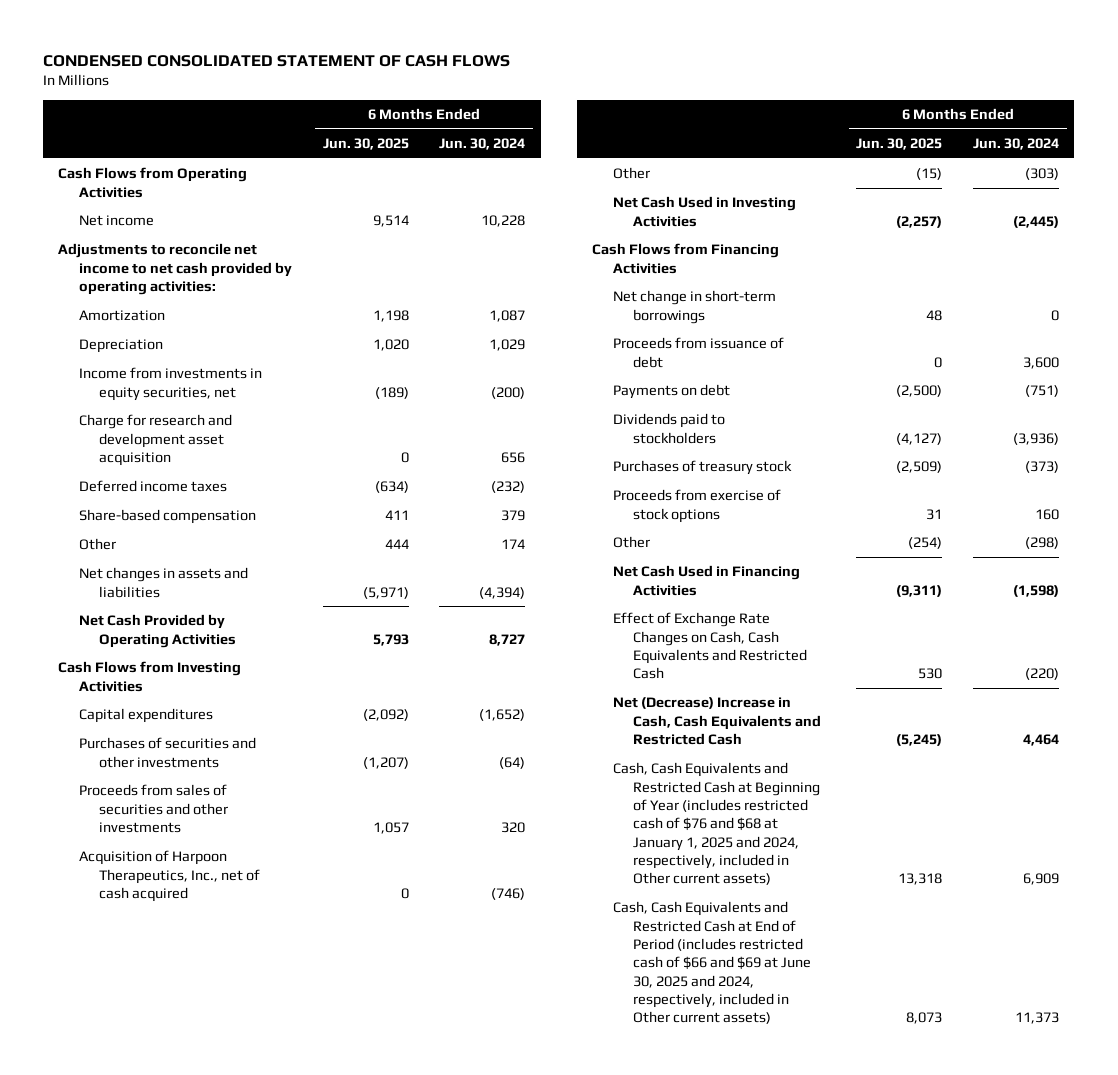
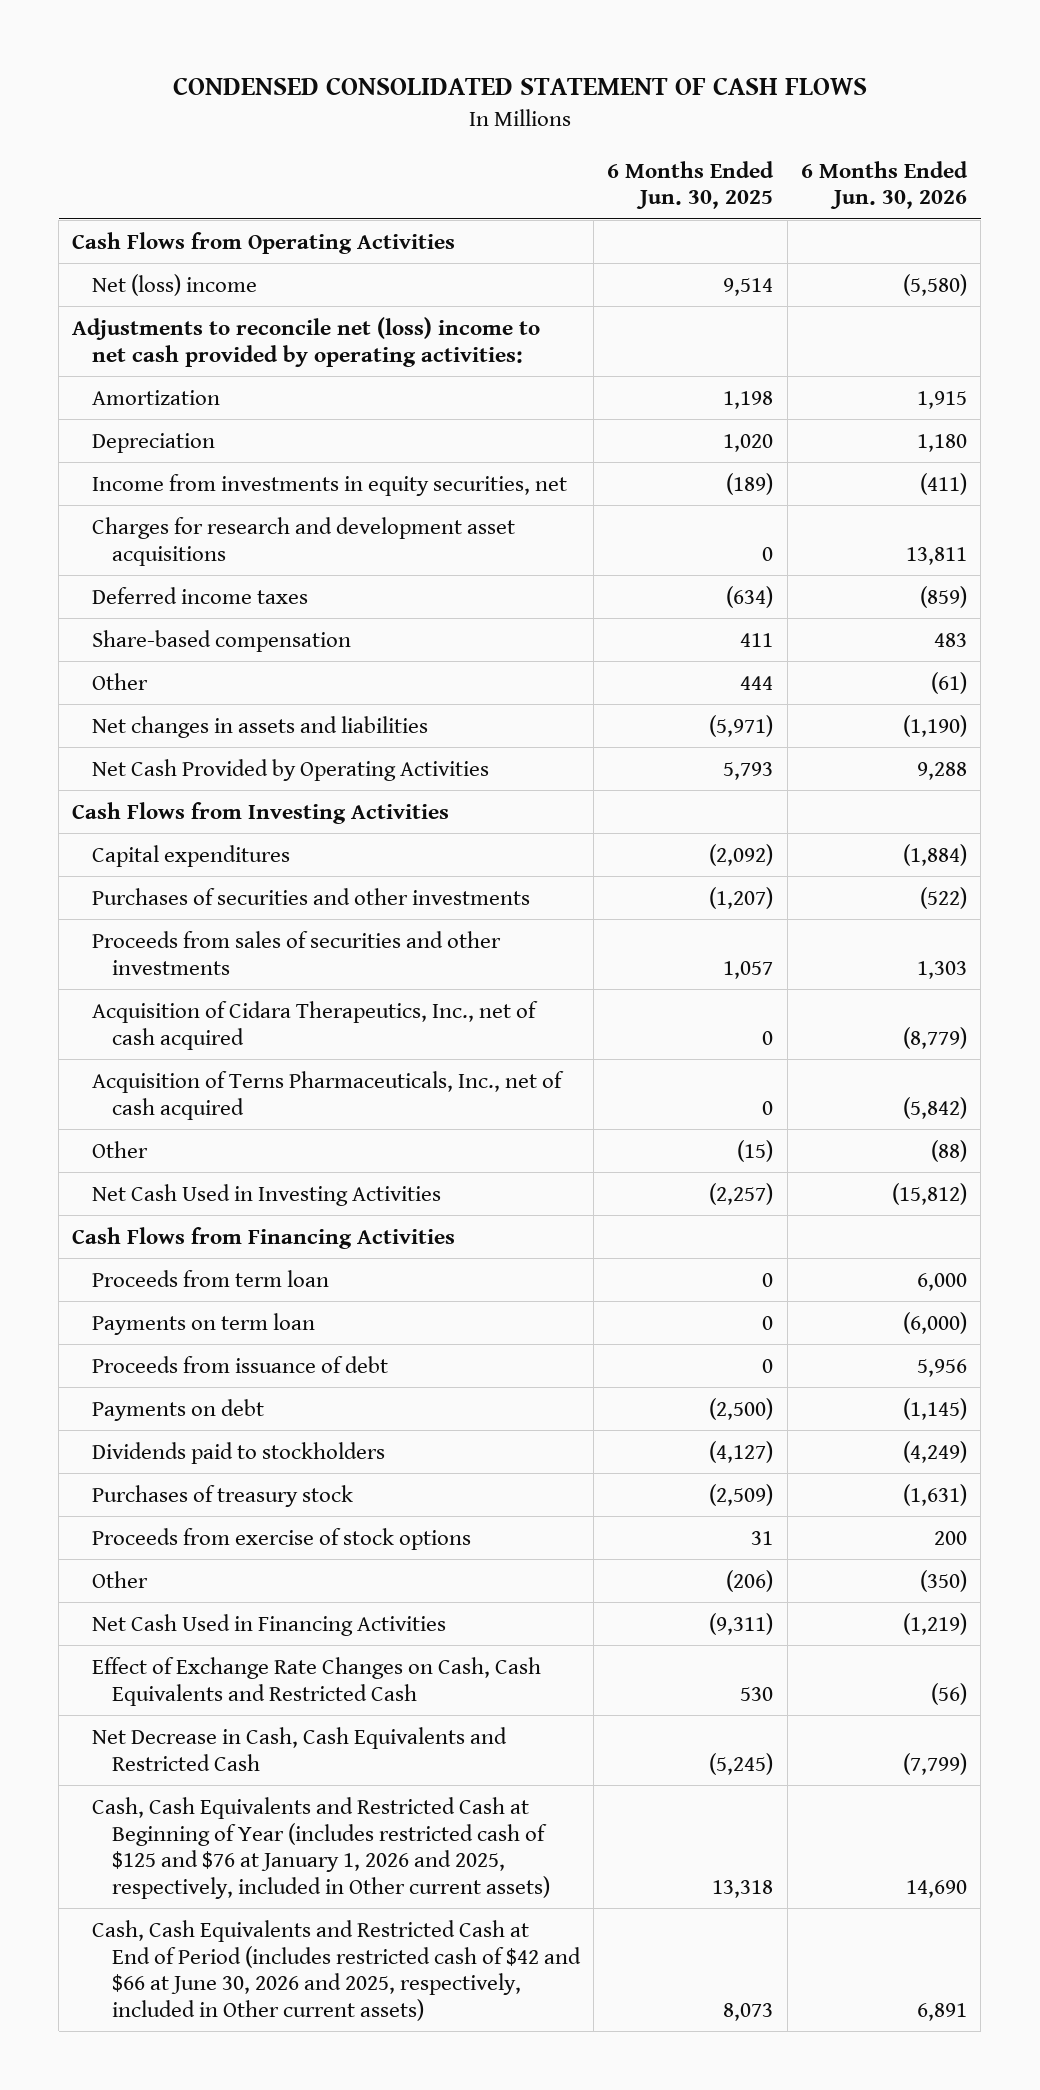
- | 6 Months Ended Jun. 30, 2025 | 6 Months Ended Jun. 30, 2024
+ | 6 Months Ended Jun. 30, 2025 | 6 Months Ended Jun. 30, 2026
- Net income | 9,514 | 10,228
- Adjustments to reconcile net income to net cash provided by operating activities:
+ Net (loss) income | 9,514 | (5,580)
+ Adjustments to reconcile net (loss) income to net cash provided by operating activities:
- Charge for research and development asset acquisition | 0 | 656
+ Charges for research and development asset acquisitions | 0 | 13,811
- Acquisition of Harpoon Therapeutics, Inc., net of cash acquired | 0 | (746)
+ Acquisition of Cidara Therapeutics, Inc., net of cash acquired | 0 | (8,779)
+ Acquisition of Terns Pharmaceuticals, Inc., net of cash acquired | 0 | (5,842)
- Net change in short-term borrowings | 48 | 0
+ Proceeds from term loan | 0 | 6,000
+ Payments on term loan | 0 | (6,000)
- Other | (254) | (298)
+ Other | (206) | (350)
- Net (Decrease) Increase in Cash, Cash Equivalents and Restricted Cash | (5,245) | 4,464
- Cash, Cash Equivalents and Restricted Cash at Beginning of Year (includes restricted cash of $76 and $68 at January 1, 2025 and 2024, respectively, included in Other current assets) | 13,318 | 6,909
- Cash, Cash Equivalents and Restricted Cash at End of Period (includes restricted cash of $66 and $69 at June 30, 2025 and 2024, respectively, included in Other current assets) | 8,073 | 11,373
+ Net Decrease in Cash, Cash Equivalents and Restricted Cash | (5,245) | (7,799)
+ Cash, Cash Equivalents and Restricted Cash at Beginning of Year (includes restricted cash of $125 and $76 at January 1, 2026 and 2025, respectively, included in Other current assets) | 13,318 | 14,690
+ Cash, Cash Equivalents and Restricted Cash at End of Period (includes restricted cash of $42 and $66 at June 30, 2026 and 2025, respectively, included in Other current assets) | 8,073 | 6,891

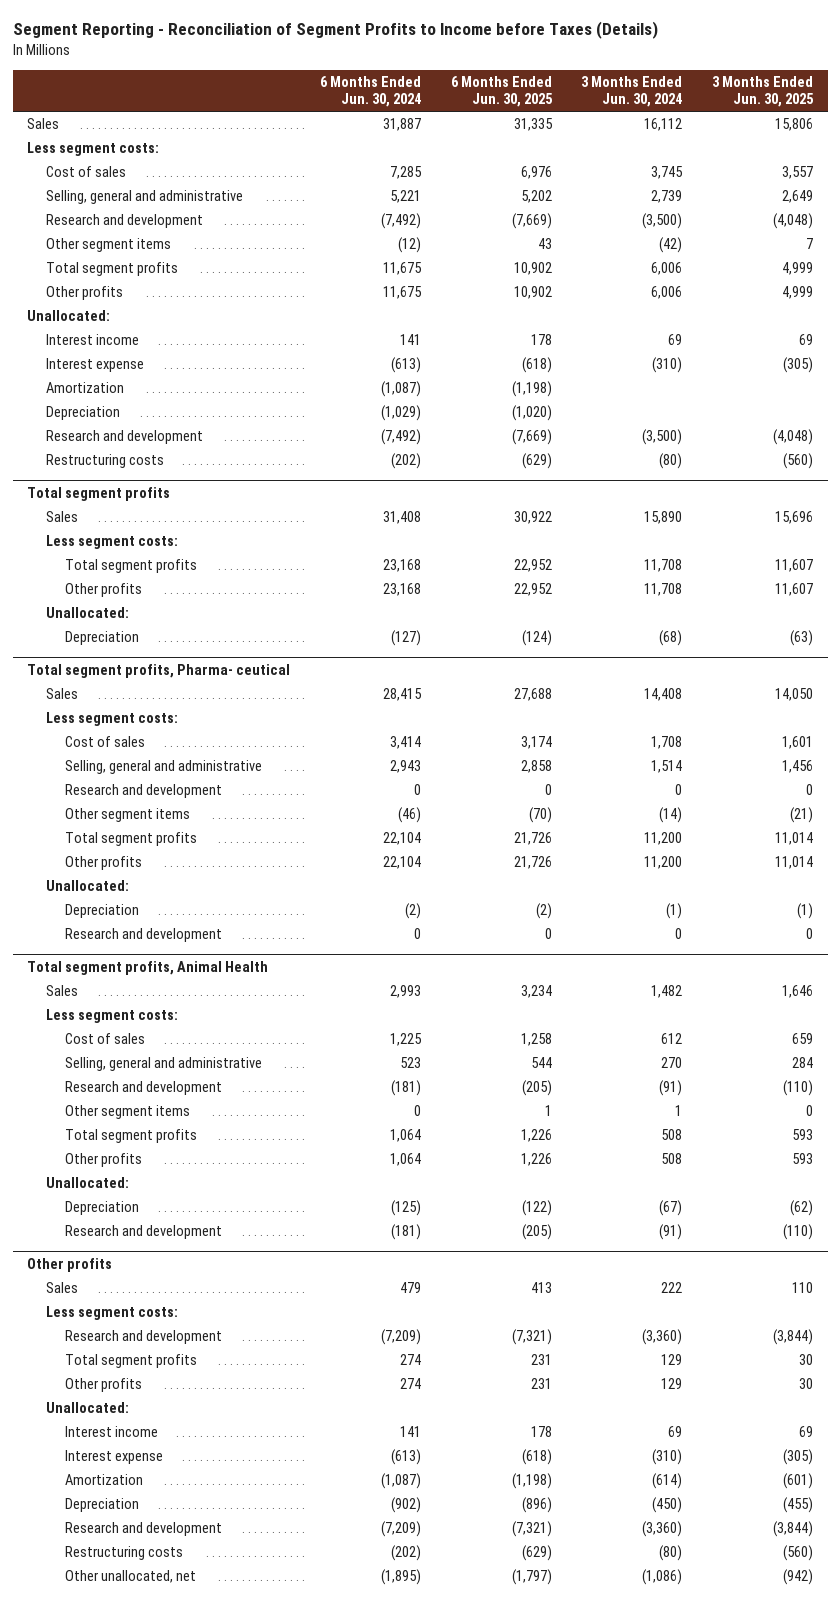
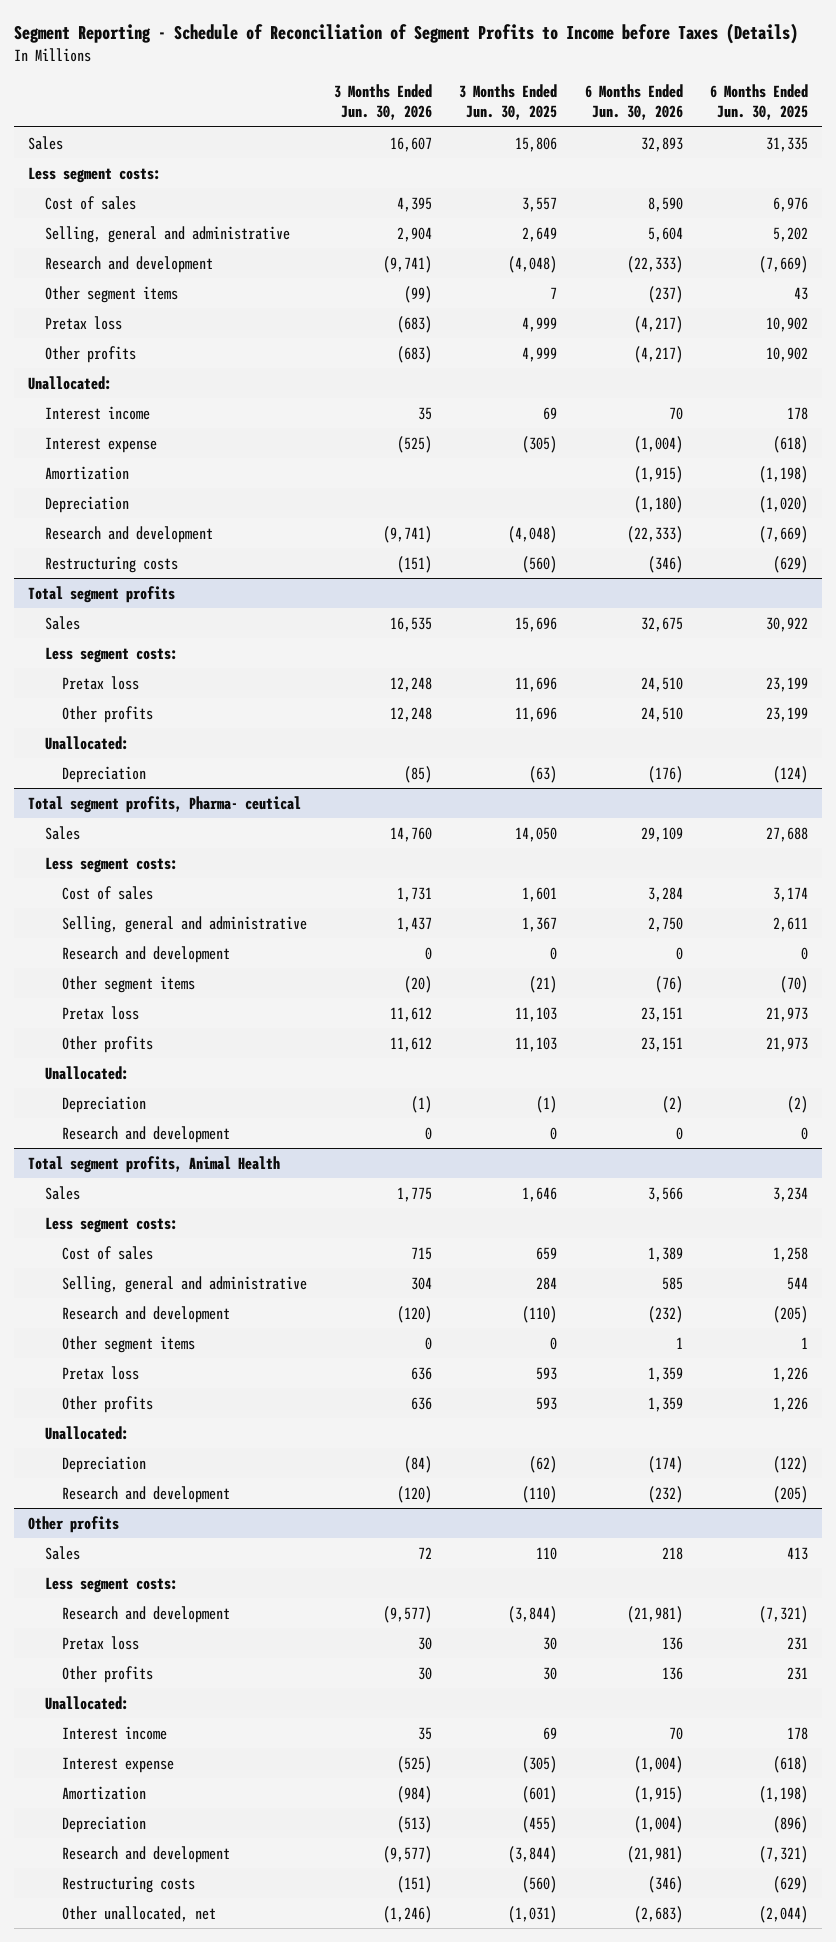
- Segment Reporting - Reconciliation of Segment Profits to Income before Taxes (Details)
+ Segment Reporting - Schedule of Reconciliation of Segment Profits to Income before Taxes (Details)
- | 6 Months Ended Jun. 30, 2024 | 6 Months Ended Jun. 30, 2025 | 3 Months Ended Jun. 30, 2024 | 3 Months Ended Jun. 30, 2025
+ | 3 Months Ended Jun. 30, 2026 | 3 Months Ended Jun. 30, 2025 | 6 Months Ended Jun. 30, 2026 | 6 Months Ended Jun. 30, 2025
- Total segment profits | 11,675 | 10,902 | 6,006 | 4,999
+ Pretax loss | (683) | 4,999 | (4,217) | 10,902
@ Total segment profits
- Total segment profits | 23,168 | 22,952 | 11,708 | 11,607
- Other profits | 23,168 | 22,952 | 11,708 | 11,607
+ Pretax loss | 12,248 | 11,696 | 24,510 | 23,199
+ Other profits | 12,248 | 11,696 | 24,510 | 23,199
@ Total segment profits, Pharma- ceutical
- Selling, general and administrative | 2,943 | 2,858 | 1,514 | 1,456
+ Selling, general and administrative | 1,437 | 1,367 | 2,750 | 2,611
- Total segment profits | 22,104 | 21,726 | 11,200 | 11,014
- Other profits | 22,104 | 21,726 | 11,200 | 11,014
+ Pretax loss | 11,612 | 11,103 | 23,151 | 21,973
+ Other profits | 11,612 | 11,103 | 23,151 | 21,973
@ Total segment profits, Animal Health
- Total segment profits | 1,064 | 1,226 | 508 | 593
+ Pretax loss | 636 | 593 | 1,359 | 1,226
@ Other profits
- Total segment profits | 274 | 231 | 129 | 30
+ Pretax loss | 30 | 30 | 136 | 231
- Other unallocated, net | (1,895) | (1,797) | (1,086) | (942)
+ Other unallocated, net | (1,246) | (1,031) | (2,683) | (2,044)

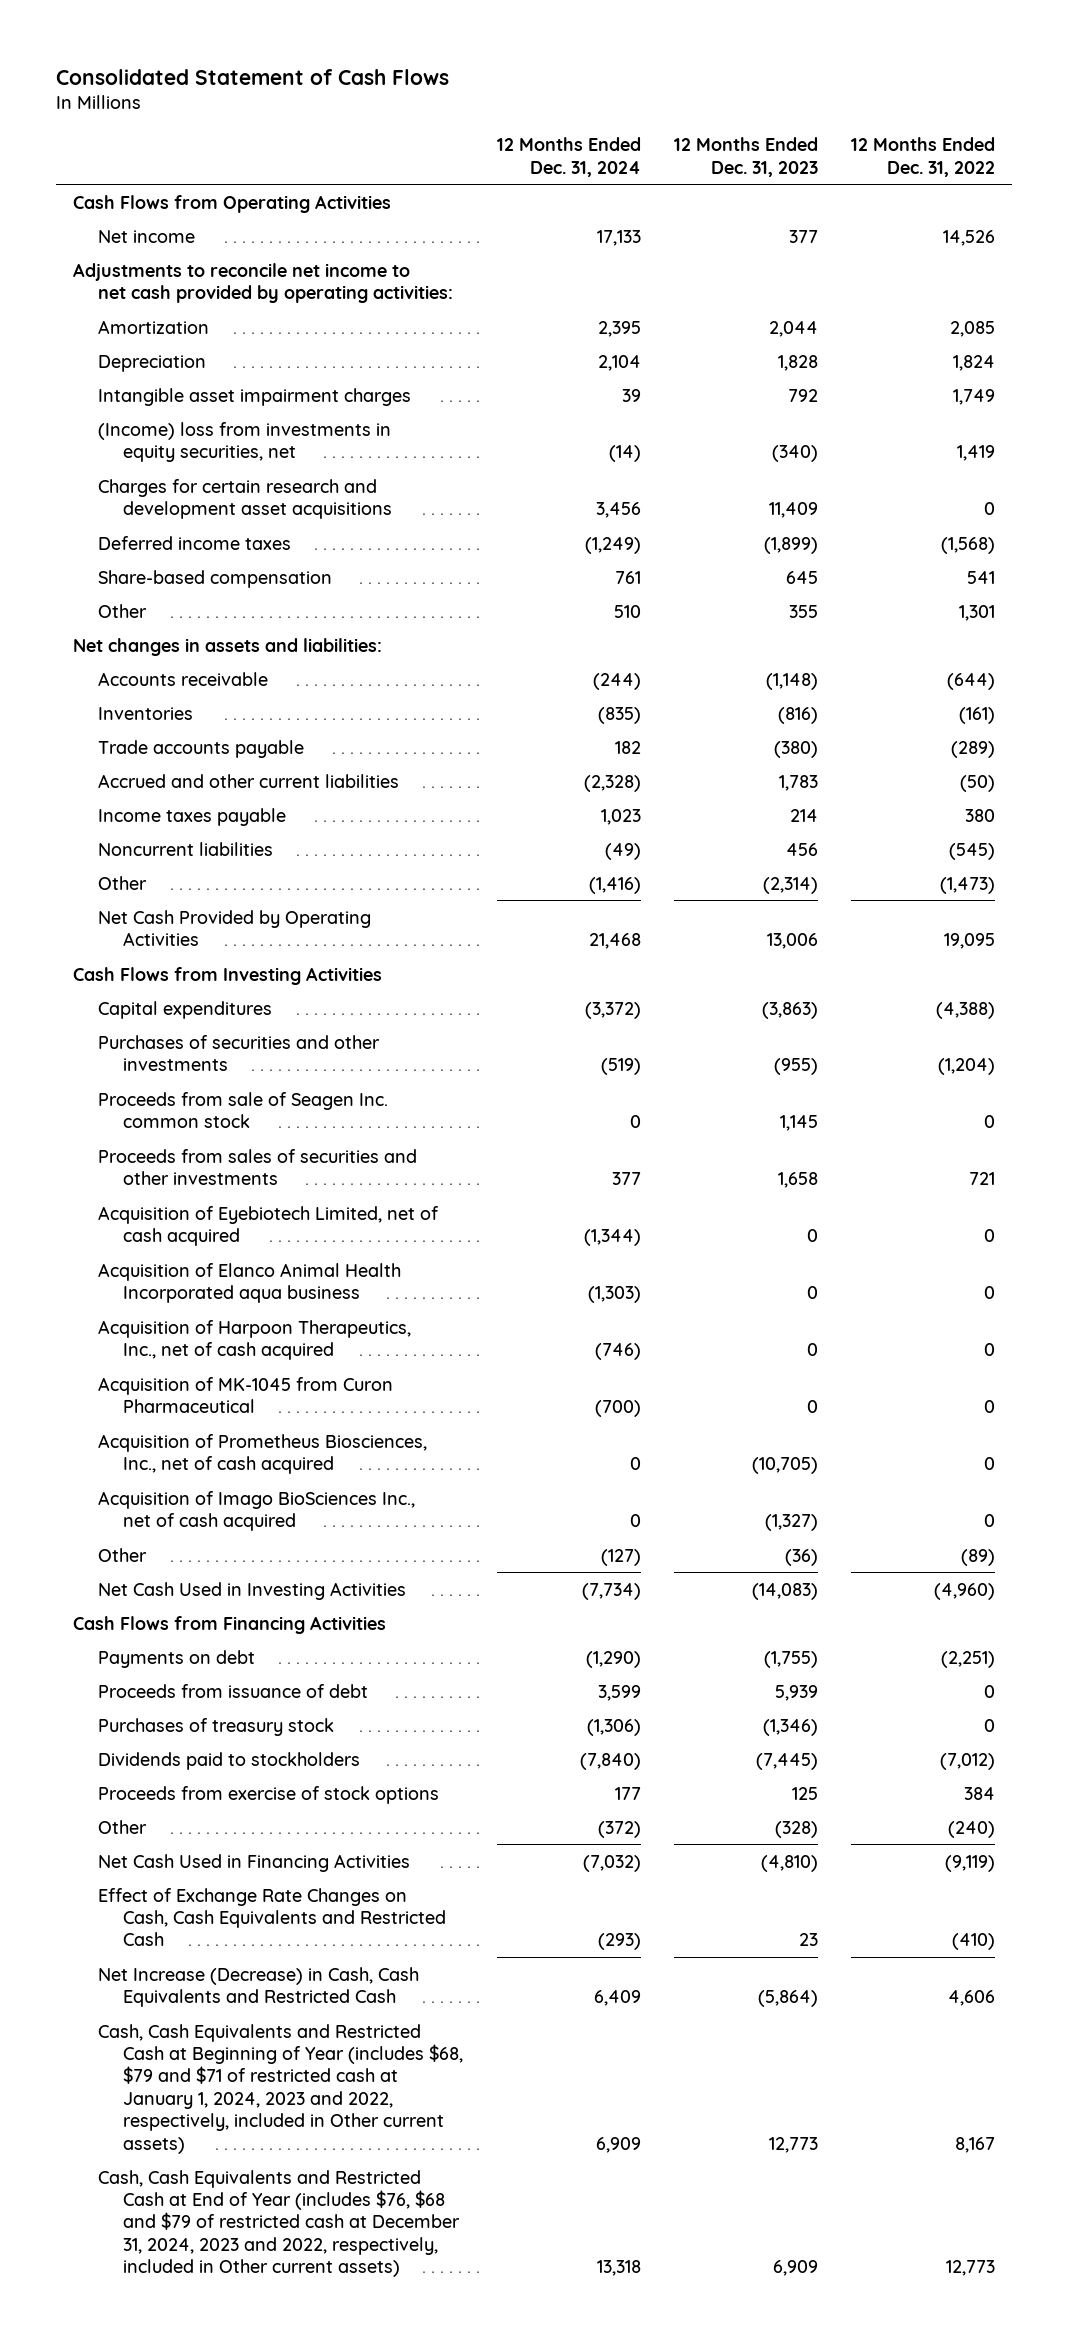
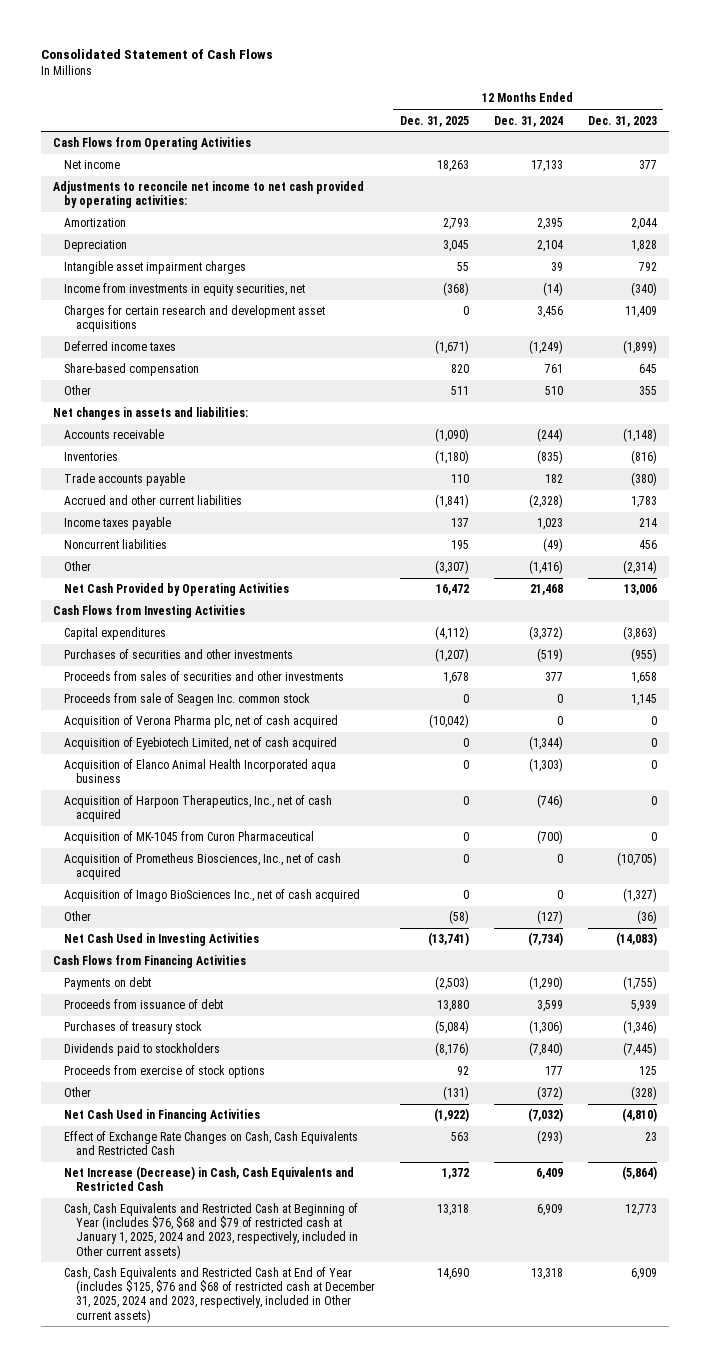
- | 12 Months Ended Dec. 31, 2024 | 12 Months Ended Dec. 31, 2023 | 12 Months Ended Dec. 31, 2022
+ | 12 Months Ended Dec. 31, 2025 | 12 Months Ended Dec. 31, 2024 | 12 Months Ended Dec. 31, 2023
- (Income) loss from investments in equity securities, net | (14) | (340) | 1,419
+ Income from investments in equity securities, net | (368) | (14) | (340)
moved down: Proceeds from sale of Seagen Inc. common stock | 0 | 0 | 1,145
+ Acquisition of Verona Pharma plc, net of cash acquired | (10,042) | 0 | 0
- Cash, Cash Equivalents and Restricted Cash at Beginning of Year (includes $68, $79 and $71 of restricted cash at January 1, 2024, 2023 and 2022, respectively, included in Other current assets) | 6,909 | 12,773 | 8,167
- Cash, Cash Equivalents and Restricted Cash at End of Year (includes $76, $68 and $79 of restricted cash at December 31, 2024, 2023 and 2022, respectively, included in Other current assets) | 13,318 | 6,909 | 12,773
+ Cash, Cash Equivalents and Restricted Cash at Beginning of Year (includes $76, $68 and $79 of restricted cash at January 1, 2025, 2024 and 2023, respectively, included in Other current assets) | 13,318 | 6,909 | 12,773
+ Cash, Cash Equivalents and Restricted Cash at End of Year (includes $125, $76 and $68 of restricted cash at December 31, 2025, 2024 and 2023, respectively, included in Other current assets) | 14,690 | 13,318 | 6,909

